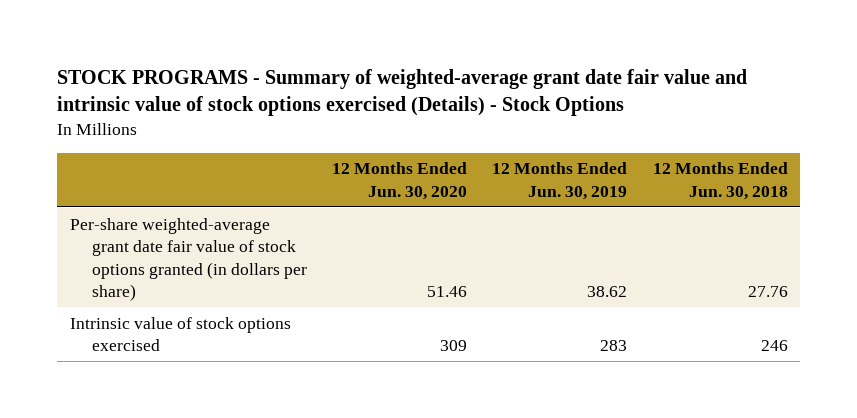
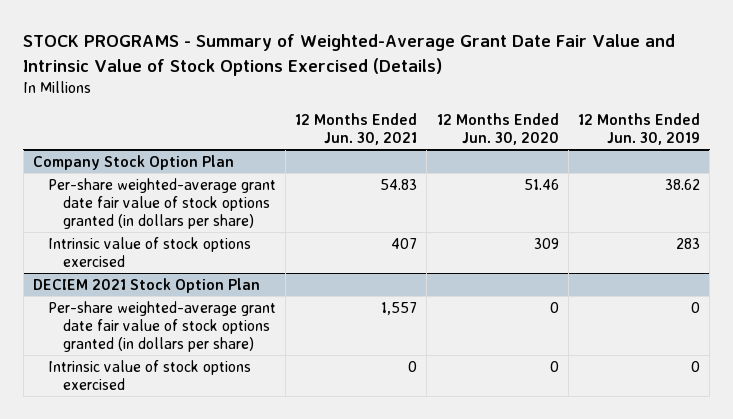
- STOCK PROGRAMS - Summary of weighted-average grant date fair value and intrinsic value of stock options exercised (Details) - Stock Options
+ STOCK PROGRAMS - Summary of Weighted-Average Grant Date Fair Value and Intrinsic Value of Stock Options Exercised (Details)
- | 12 Months Ended Jun. 30, 2020 | 12 Months Ended Jun. 30, 2019 | 12 Months Ended Jun. 30, 2018
+ | 12 Months Ended Jun. 30, 2021 | 12 Months Ended Jun. 30, 2020 | 12 Months Ended Jun. 30, 2019
+ Company Stock Option Plan
+ DECIEM 2021 Stock Option Plan
+ Per-share weighted-average grant date fair value of stock options granted (in dollars per share) | 1,557 | 0 | 0
+ Intrinsic value of stock options exercised | 0 | 0 | 0

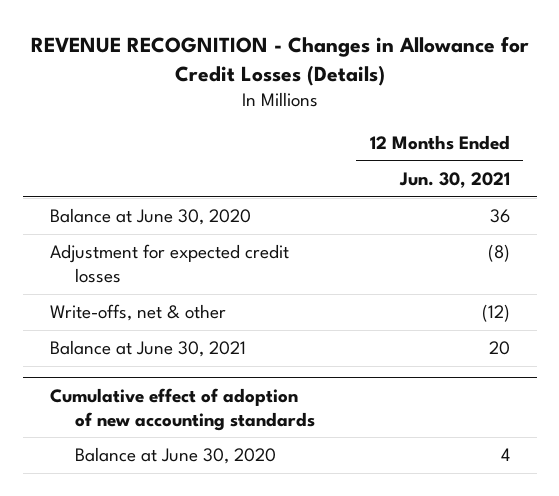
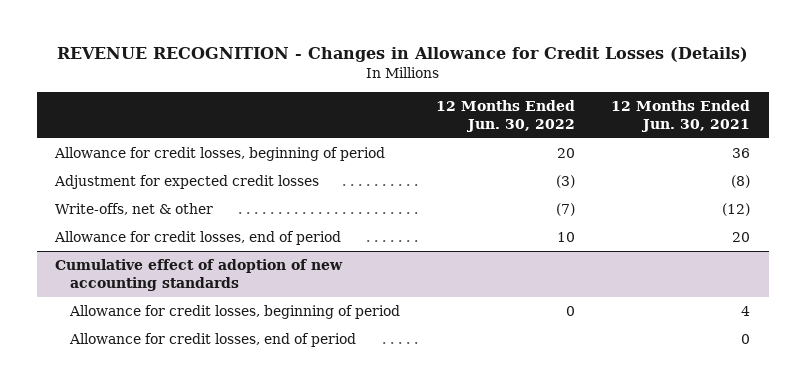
- | 12 Months Ended Jun. 30, 2021
+ | 12 Months Ended Jun. 30, 2022 | 12 Months Ended Jun. 30, 2021
- Balance at June 30, 2020 | 36
+ Allowance for credit losses, beginning of period | 20 | 36
- Balance at June 30, 2021 | 20
+ Allowance for credit losses, end of period | 10 | 20
@ Cumulative effect of adoption of new accounting standards
- Balance at June 30, 2020 | 4
+ Allowance for credit losses, beginning of period | 0 | 4
+ Allowance for credit losses, end of period | | 0

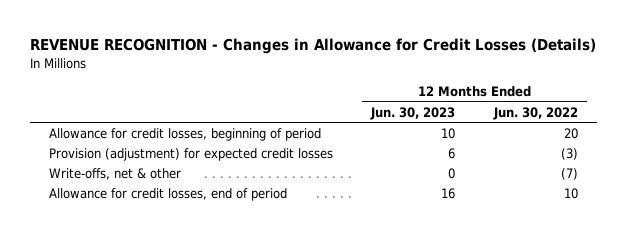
- | 12 Months Ended Jun. 30, 2022 | 12 Months Ended Jun. 30, 2021
+ | 12 Months Ended Jun. 30, 2023 | 12 Months Ended Jun. 30, 2022
- Adjustment for expected credit losses | (3) | (8)
+ Provision (adjustment) for expected credit losses | 6 | (3)
- Cumulative effect of adoption of new accounting standards
- Allowance for credit losses, beginning of period | 0 | 4
- Allowance for credit losses, end of period | | 0

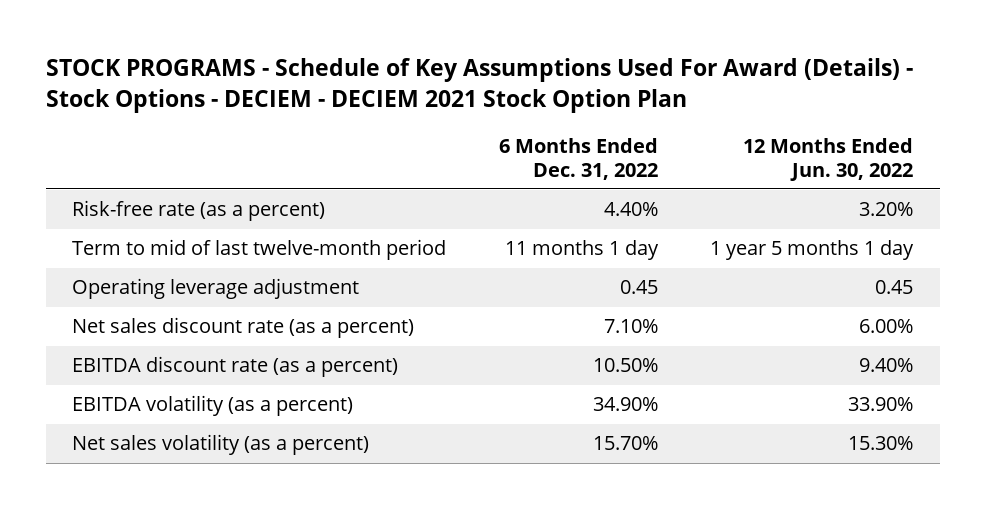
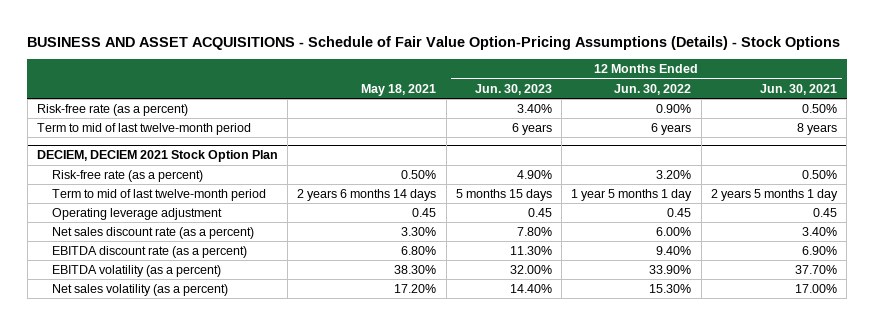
- STOCK PROGRAMS - Schedule of Key Assumptions Used For Award (Details) - Stock Options - DECIEM - DECIEM 2021 Stock Option Plan
+ BUSINESS AND ASSET ACQUISITIONS - Schedule of Fair Value Option-Pricing Assumptions (Details) - Stock Options
- | 6 Months Ended Dec. 31, 2022 | 12 Months Ended Jun. 30, 2022
+ | May 18, 2021 | 12 Months Ended Jun. 30, 2023 | 12 Months Ended Jun. 30, 2022 | 12 Months Ended Jun. 30, 2021
+ Risk-free rate (as a percent) | | 3.40% | 0.90% | 0.50%
+ Term to mid of last twelve-month period | | 6 years | 6 years | 8 years
+ DECIEM, DECIEM 2021 Stock Option Plan

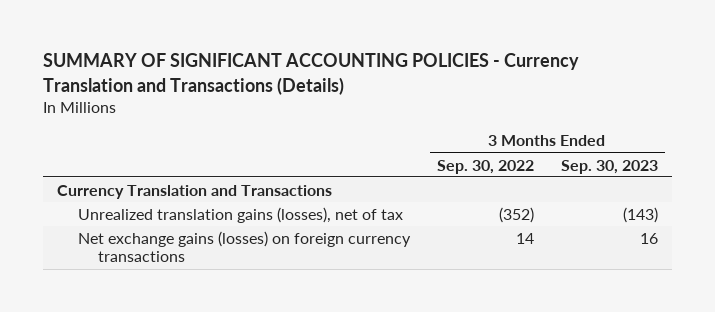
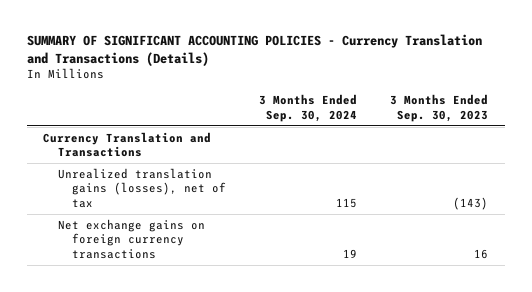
- | 3 Months Ended Sep. 30, 2022 | 3 Months Ended Sep. 30, 2023
+ | 3 Months Ended Sep. 30, 2024 | 3 Months Ended Sep. 30, 2023
- Net exchange gains (losses) on foreign currency transactions | 14 | 16
+ Net exchange gains on foreign currency transactions | 19 | 16

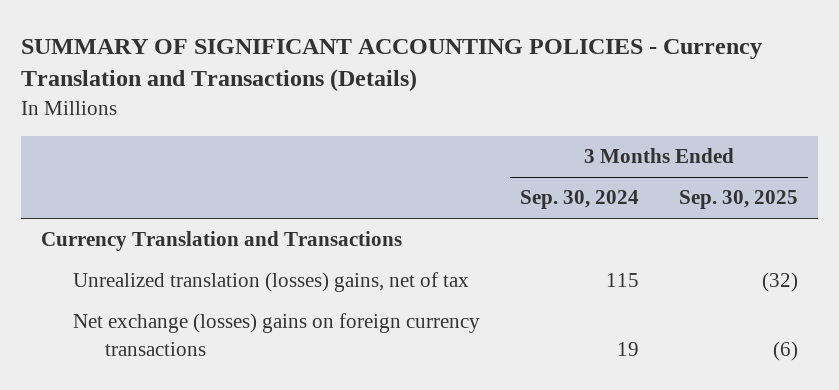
- | 3 Months Ended Sep. 30, 2024 | 3 Months Ended Sep. 30, 2023
+ | 3 Months Ended Sep. 30, 2024 | 3 Months Ended Sep. 30, 2025
- Unrealized translation gains (losses), net of tax | 115 | (143)
- Net exchange gains on foreign currency transactions | 19 | 16
+ Unrealized translation (losses) gains, net of tax | 115 | (32)
+ Net exchange (losses) gains on foreign currency transactions | 19 | (6)

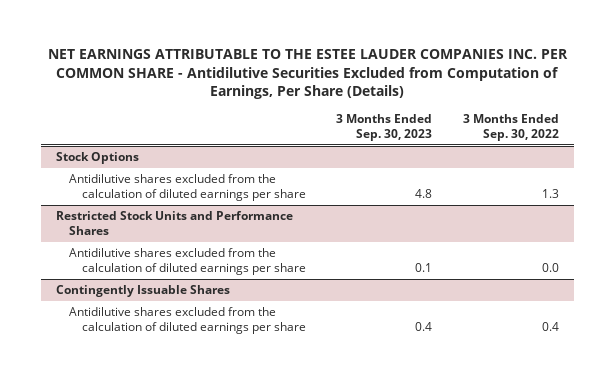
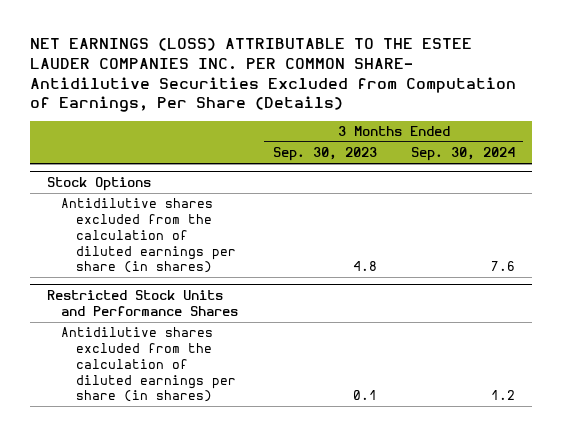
- NET EARNINGS ATTRIBUTABLE TO THE ESTEE LAUDER COMPANIES INC. PER COMMON SHARE - Antidilutive Securities Excluded from Computation of Earnings, Per Share (Details)
+ NET EARNINGS (LOSS) ATTRIBUTABLE TO THE ESTEE LAUDER COMPANIES INC. PER COMMON SHARE- Antidilutive Securities Excluded from Computation of Earnings, Per Share (Details)
- | 3 Months Ended Sep. 30, 2023 | 3 Months Ended Sep. 30, 2022
+ | 3 Months Ended Sep. 30, 2023 | 3 Months Ended Sep. 30, 2024
@ Stock Options
- Antidilutive shares excluded from the calculation of diluted earnings per share | 4.8 | 1.3
+ Antidilutive shares excluded from the calculation of diluted earnings per share (in shares) | 4.8 | 7.6
@ Restricted Stock Units and Performance Shares
- Antidilutive shares excluded from the calculation of diluted earnings per share | 0.1 | 0.0
- Contingently Issuable Shares
- Antidilutive shares excluded from the calculation of diluted earnings per share | 0.4 | 0.4
@ Restricted Stock Units and Performance Shares
+ Antidilutive shares excluded from the calculation of diluted earnings per share (in shares) | 0.1 | 1.2

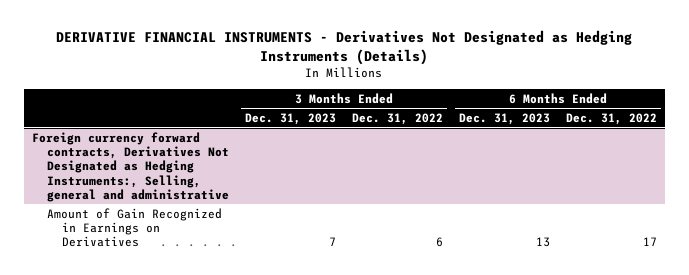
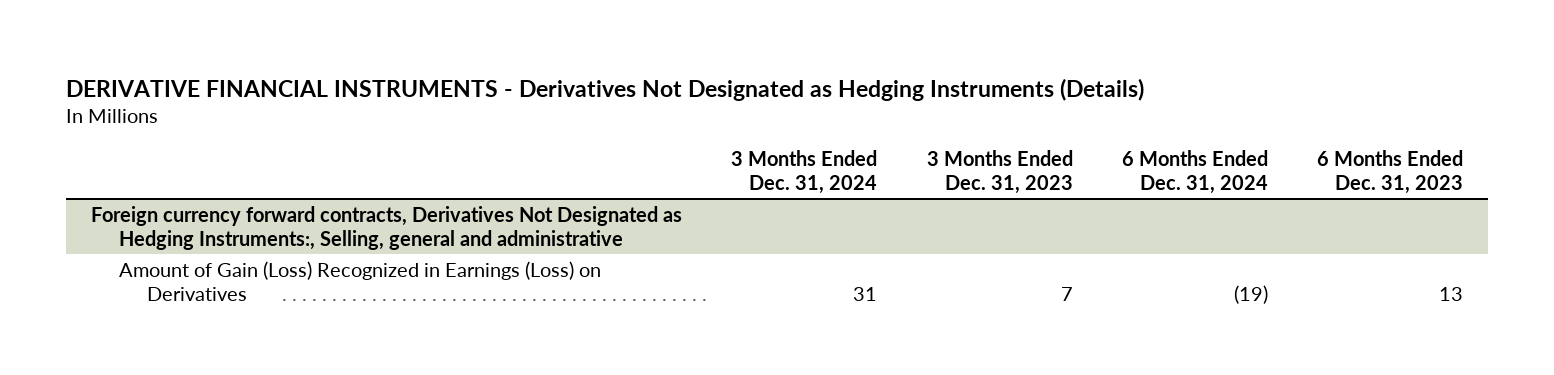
- | 3 Months Ended Dec. 31, 2023 | 3 Months Ended Dec. 31, 2022 | 6 Months Ended Dec. 31, 2023 | 6 Months Ended Dec. 31, 2022
+ | 3 Months Ended Dec. 31, 2024 | 3 Months Ended Dec. 31, 2023 | 6 Months Ended Dec. 31, 2024 | 6 Months Ended Dec. 31, 2023
@ Foreign currency forward contracts, Derivatives Not Designated as Hedging Instruments:, Selling, general and administrative
- Amount of Gain Recognized in Earnings on Derivatives | 7 | 6 | 13 | 17
+ Amount of Gain (Loss) Recognized in Earnings (Loss) on Derivatives | 31 | 7 | (19) | 13

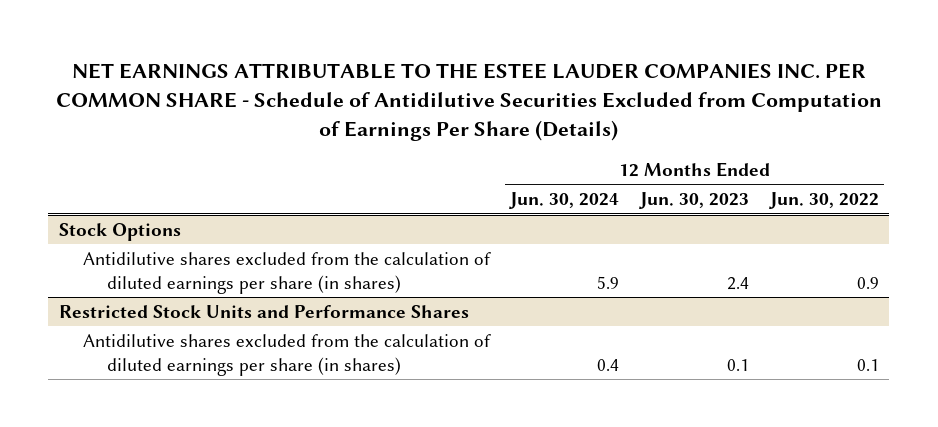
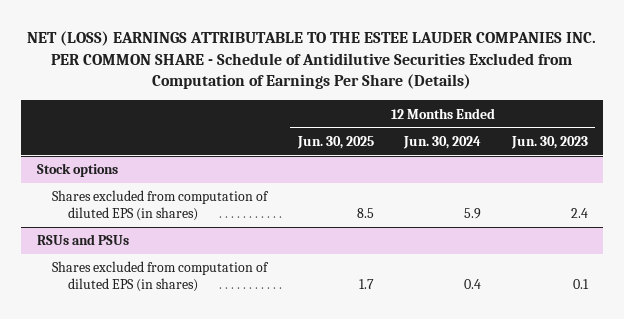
- NET EARNINGS ATTRIBUTABLE TO THE ESTEE LAUDER COMPANIES INC. PER COMMON SHARE - Schedule of Antidilutive Securities Excluded from Computation of Earnings Per Share (Details)
+ NET (LOSS) EARNINGS ATTRIBUTABLE TO THE ESTEE LAUDER COMPANIES INC. PER COMMON SHARE - Schedule of Antidilutive Securities Excluded from Computation of Earnings Per Share (Details)
- | 12 Months Ended Jun. 30, 2024 | 12 Months Ended Jun. 30, 2023 | 12 Months Ended Jun. 30, 2022
+ | 12 Months Ended Jun. 30, 2025 | 12 Months Ended Jun. 30, 2024 | 12 Months Ended Jun. 30, 2023
- Stock Options
- Antidilutive shares excluded from the calculation of diluted earnings per share (in shares) | 5.9 | 2.4 | 0.9
- Restricted Stock Units and Performance Shares
- Antidilutive shares excluded from the calculation of diluted earnings per share (in shares) | 0.4 | 0.1 | 0.1
+ Stock options
+ Shares excluded from computation of diluted EPS (in shares) | 8.5 | 5.9 | 2.4
+ RSUs and PSUs
+ Shares excluded from computation of diluted EPS (in shares) | 1.7 | 0.4 | 0.1

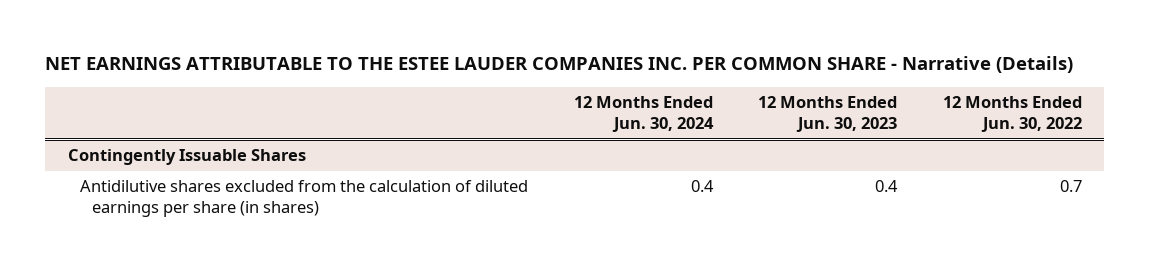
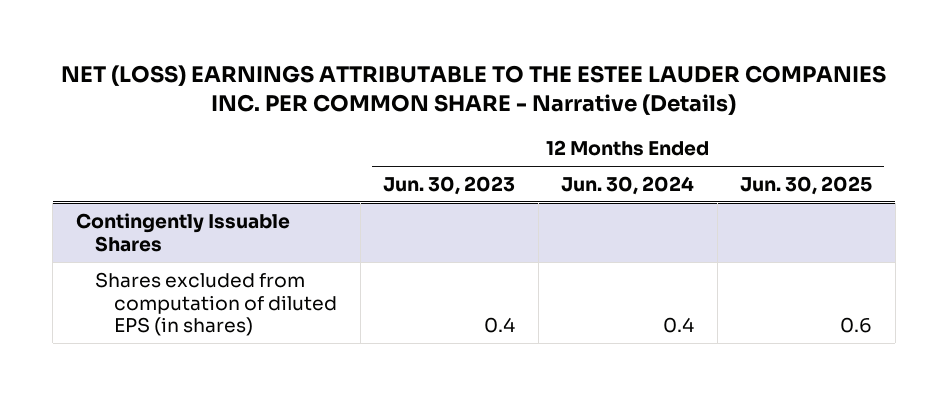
- NET EARNINGS ATTRIBUTABLE TO THE ESTEE LAUDER COMPANIES INC. PER COMMON SHARE - Narrative (Details)
+ NET (LOSS) EARNINGS ATTRIBUTABLE TO THE ESTEE LAUDER COMPANIES INC. PER COMMON SHARE - Narrative (Details)
- | 12 Months Ended Jun. 30, 2024 | 12 Months Ended Jun. 30, 2023 | 12 Months Ended Jun. 30, 2022
+ | 12 Months Ended Jun. 30, 2023 | 12 Months Ended Jun. 30, 2024 | 12 Months Ended Jun. 30, 2025
@ Contingently Issuable Shares
- Antidilutive shares excluded from the calculation of diluted earnings per share (in shares) | 0.4 | 0.4 | 0.7
+ Shares excluded from computation of diluted EPS (in shares) | 0.4 | 0.4 | 0.6

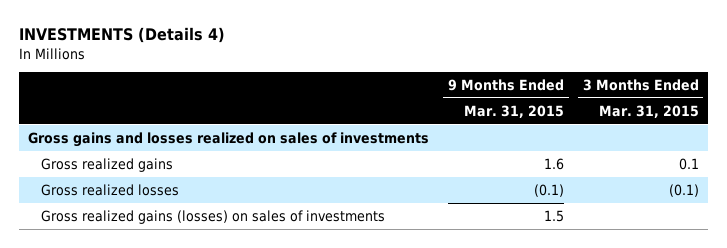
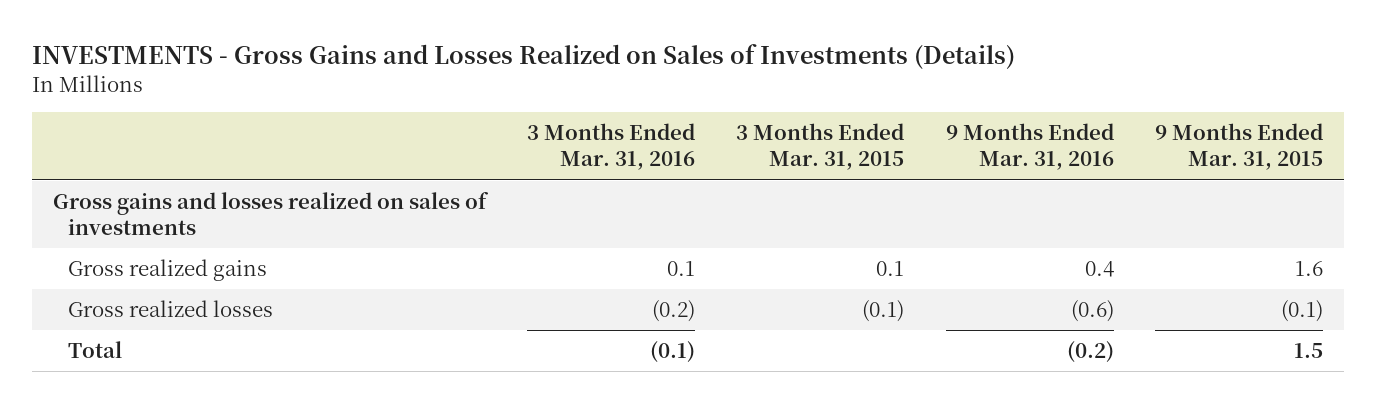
- INVESTMENTS (Details 4)
+ INVESTMENTS - Gross Gains and Losses Realized on Sales of Investments (Details)
- | 9 Months Ended Mar. 31, 2015 | 3 Months Ended Mar. 31, 2015
+ | 3 Months Ended Mar. 31, 2016 | 3 Months Ended Mar. 31, 2015 | 9 Months Ended Mar. 31, 2016 | 9 Months Ended Mar. 31, 2015
- Gross realized gains (losses) on sales of investments | 1.5 |
+ Total | (0.1) | | (0.2) | 1.5

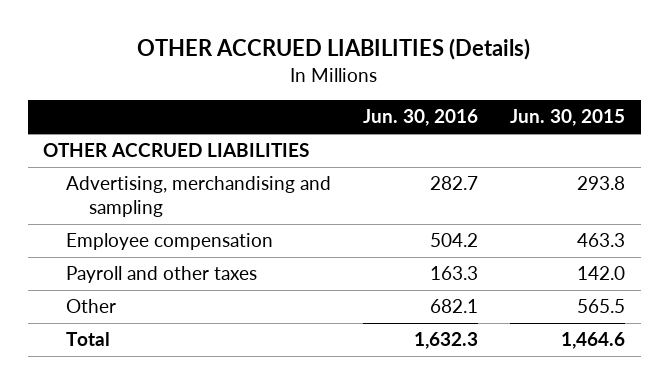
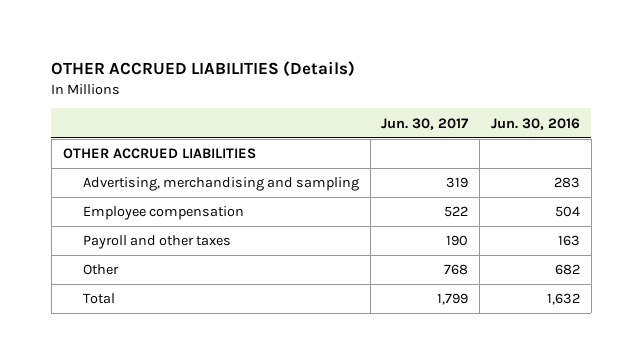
- | Jun. 30, 2016 | Jun. 30, 2015
+ | Jun. 30, 2017 | Jun. 30, 2016
- Advertising, merchandising and sampling | 282.7 | 293.8
- Employee compensation | 504.2 | 463.3
- Payroll and other taxes | 163.3 | 142.0
- Other | 682.1 | 565.5
- Total | 1,632.3 | 1,464.6
+ Advertising, merchandising and sampling | 319 | 283
+ Employee compensation | 522 | 504
+ Payroll and other taxes | 190 | 163
+ Other | 768 | 682
+ Total | 1,799 | 1,632

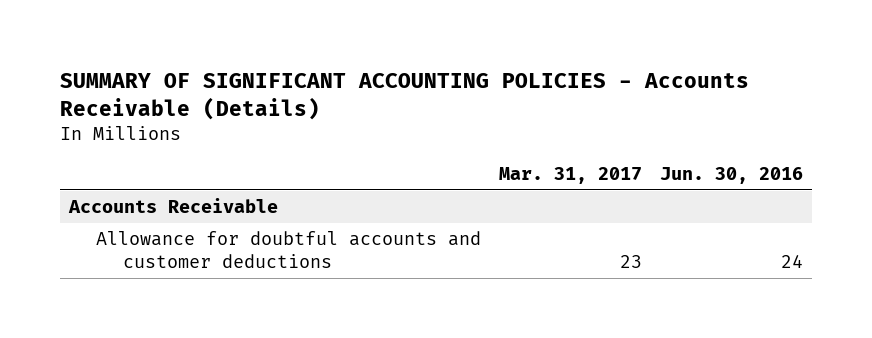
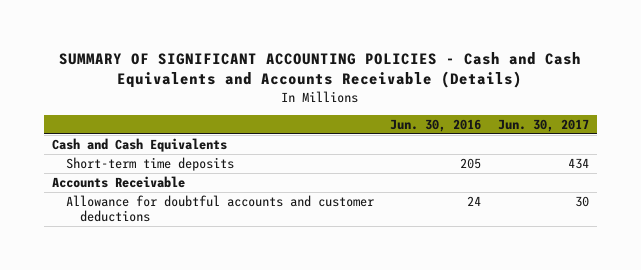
- SUMMARY OF SIGNIFICANT ACCOUNTING POLICIES - Accounts Receivable (Details)
+ SUMMARY OF SIGNIFICANT ACCOUNTING POLICIES - Cash and Cash Equivalents and Accounts Receivable (Details)
- | Mar. 31, 2017 | Jun. 30, 2016
+ | Jun. 30, 2016 | Jun. 30, 2017
+ Cash and Cash Equivalents
+ Short-term time deposits | 205 | 434

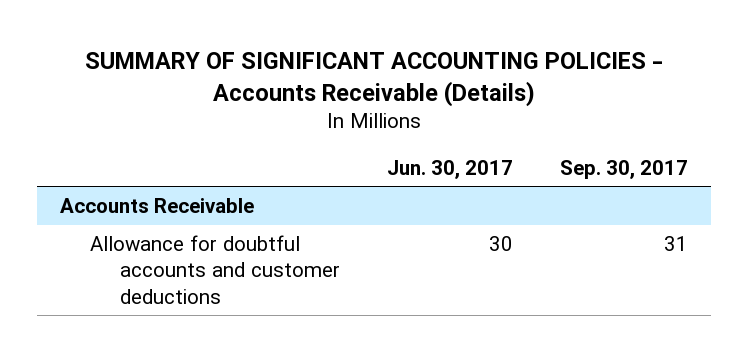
- SUMMARY OF SIGNIFICANT ACCOUNTING POLICIES - Cash and Cash Equivalents and Accounts Receivable (Details)
+ SUMMARY OF SIGNIFICANT ACCOUNTING POLICIES - Accounts Receivable (Details)
- | Jun. 30, 2016 | Jun. 30, 2017
+ | Jun. 30, 2017 | Sep. 30, 2017
- Cash and Cash Equivalents
- Short-term time deposits | 205 | 434

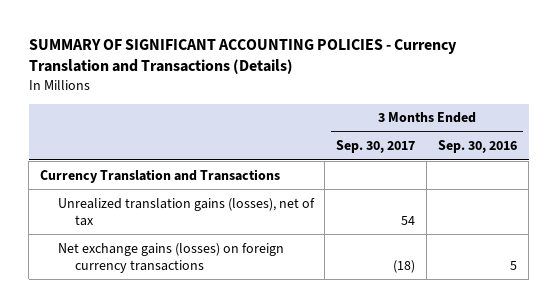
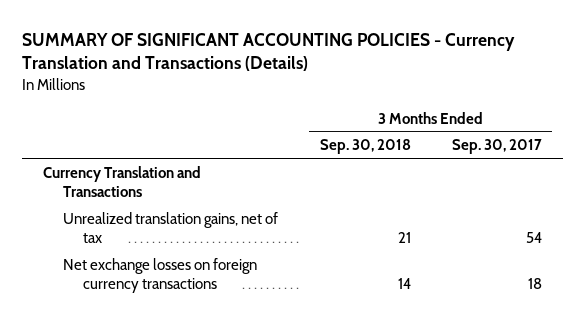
- | 3 Months Ended Sep. 30, 2017 | 3 Months Ended Sep. 30, 2016
+ | 3 Months Ended Sep. 30, 2018 | 3 Months Ended Sep. 30, 2017
- Unrealized translation gains (losses), net of tax | 54 |
- Net exchange gains (losses) on foreign currency transactions | (18) | 5
+ Unrealized translation gains, net of tax | 21 | 54
+ Net exchange losses on foreign currency transactions | 14 | 18

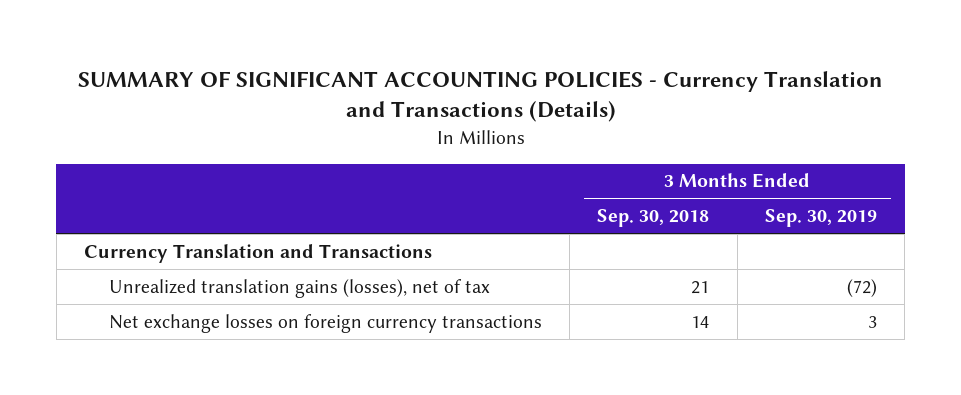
- | 3 Months Ended Sep. 30, 2018 | 3 Months Ended Sep. 30, 2017
+ | 3 Months Ended Sep. 30, 2018 | 3 Months Ended Sep. 30, 2019
- Unrealized translation gains, net of tax | 21 | 54
+ Unrealized translation gains (losses), net of tax | 21 | (72)

